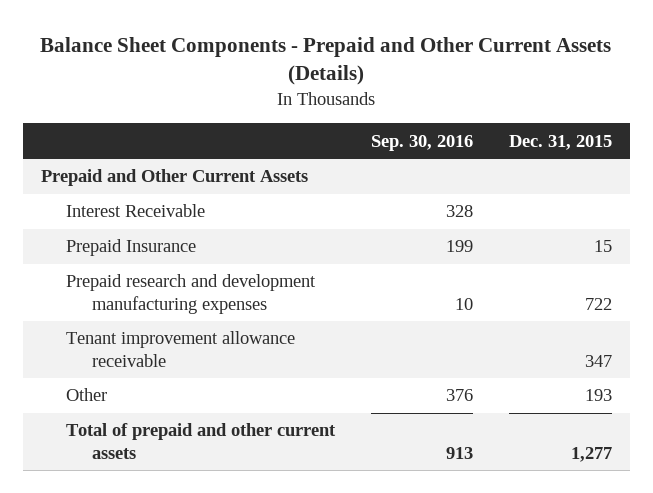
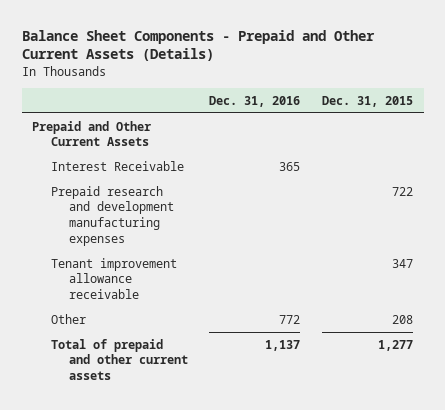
- | Sep. 30, 2016 | Dec. 31, 2015
+ | Dec. 31, 2016 | Dec. 31, 2015
- Prepaid Insurance | 199 | 15
- Other | 376 | 193
+ Other | 772 | 208

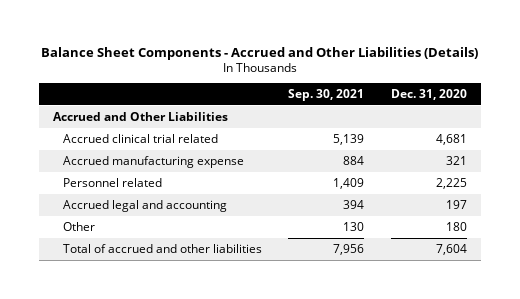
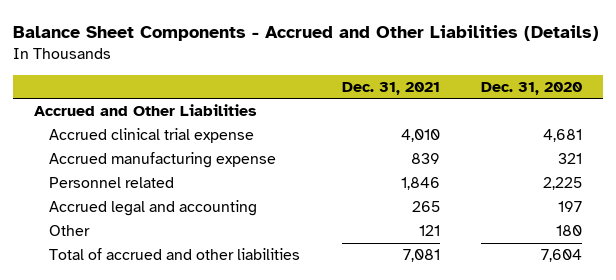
- | Sep. 30, 2021 | Dec. 31, 2020
+ | Dec. 31, 2021 | Dec. 31, 2020
- Accrued clinical trial related | 5,139 | 4,681
+ Accrued clinical trial expense | 4,010 | 4,681

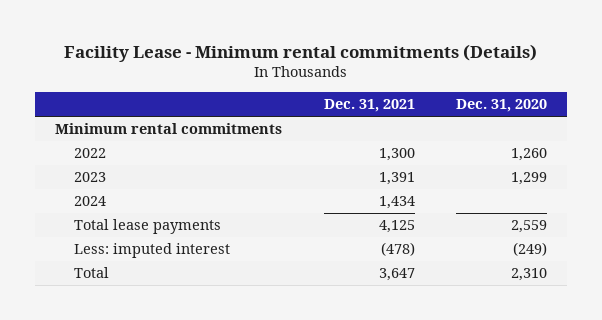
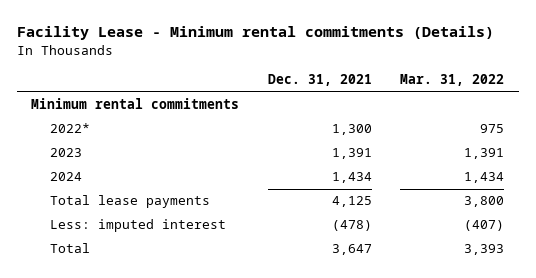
- | Dec. 31, 2021 | Dec. 31, 2020
+ | Dec. 31, 2021 | Mar. 31, 2022
- 2022 | 1,300 | 1,260
+ 2022* | 1,300 | 975

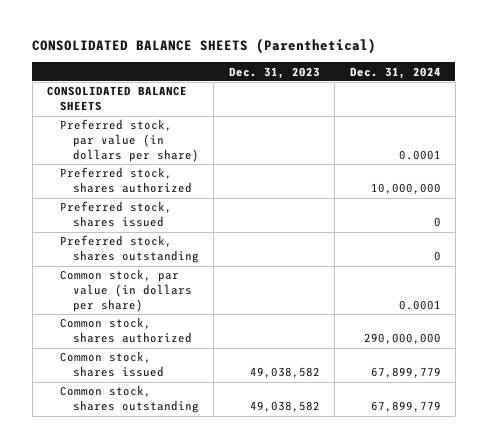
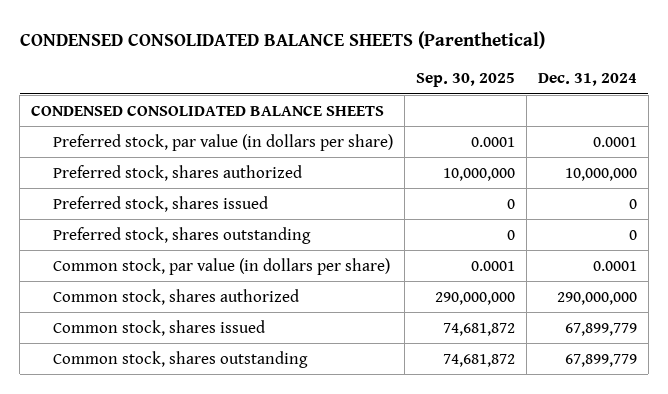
- CONSOLIDATED BALANCE SHEETS (Parenthetical)
+ CONDENSED CONSOLIDATED BALANCE SHEETS (Parenthetical)
- | Dec. 31, 2023 | Dec. 31, 2024
+ | Sep. 30, 2025 | Dec. 31, 2024
- CONSOLIDATED BALANCE SHEETS
+ CONDENSED CONSOLIDATED BALANCE SHEETS

